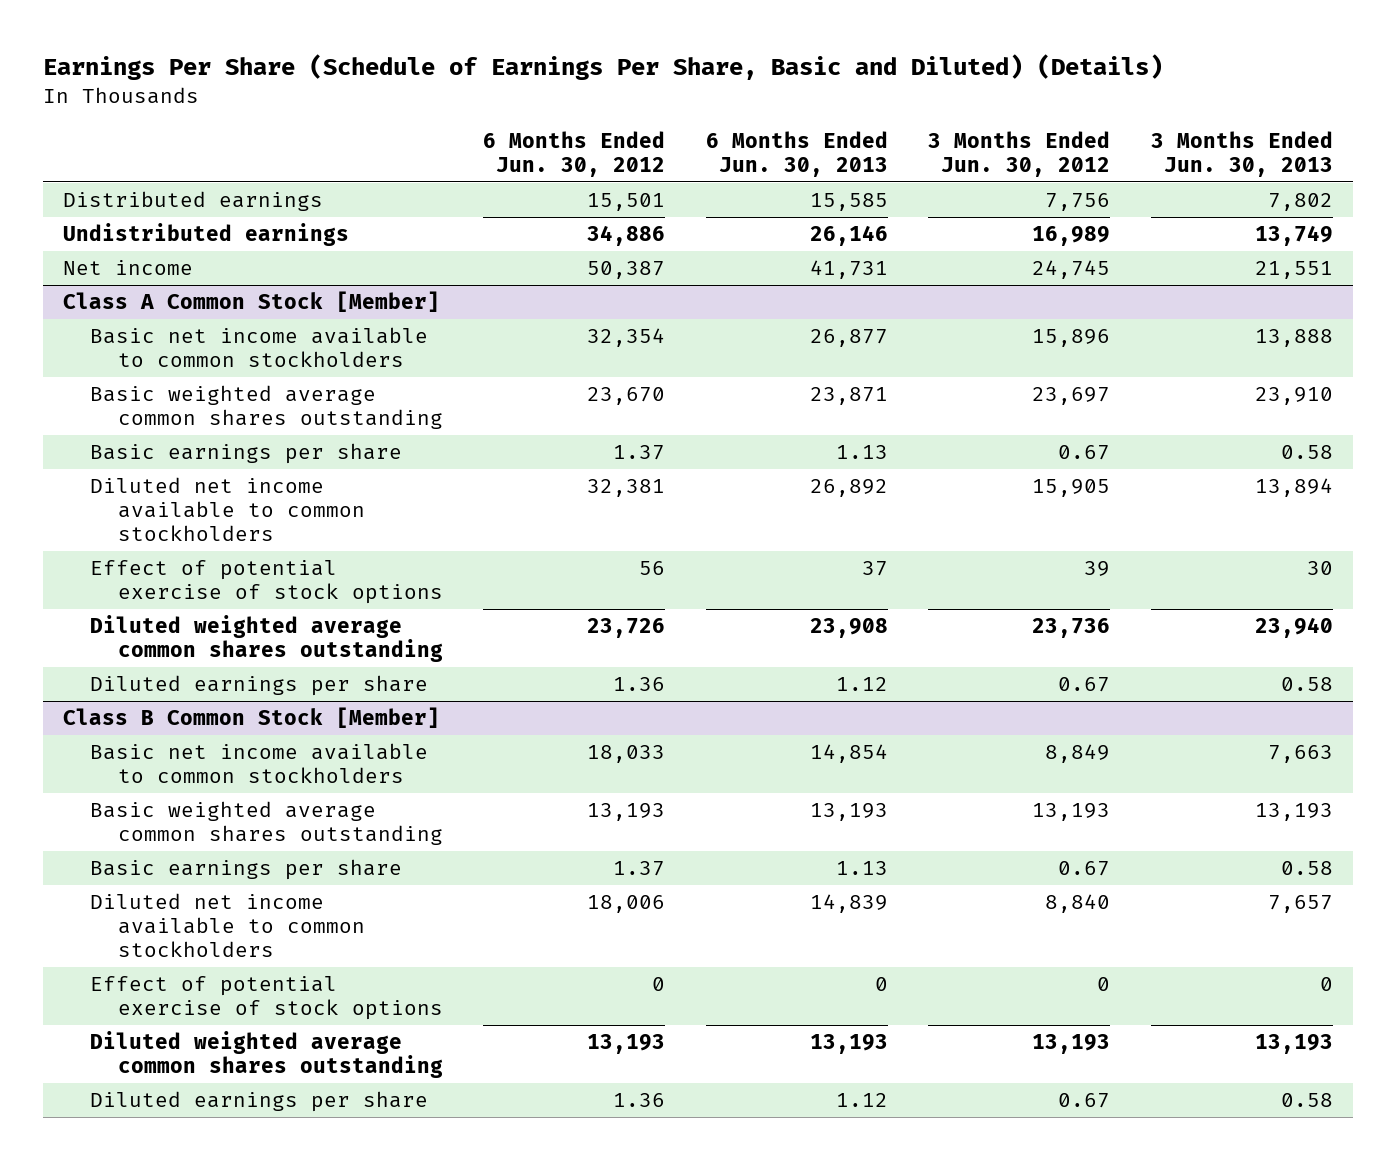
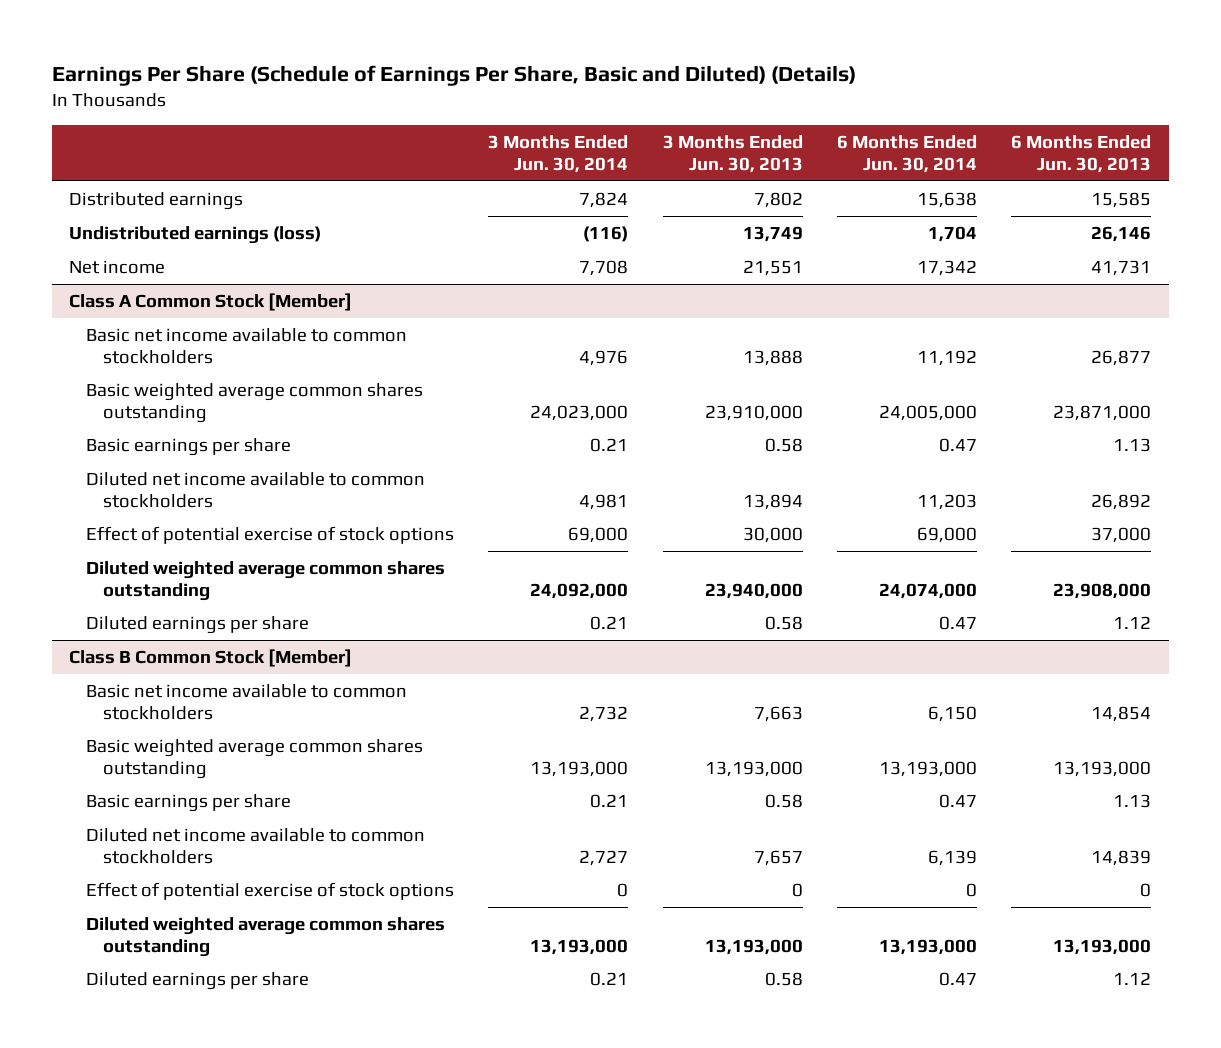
- | 6 Months Ended Jun. 30, 2012 | 6 Months Ended Jun. 30, 2013 | 3 Months Ended Jun. 30, 2012 | 3 Months Ended Jun. 30, 2013
+ | 3 Months Ended Jun. 30, 2014 | 3 Months Ended Jun. 30, 2013 | 6 Months Ended Jun. 30, 2014 | 6 Months Ended Jun. 30, 2013
- Undistributed earnings | 34,886 | 26,146 | 16,989 | 13,749
+ Undistributed earnings (loss) | (116) | 13,749 | 1,704 | 26,146
@ Class A Common Stock [Member]
- Basic weighted average common shares outstanding | 23,670 | 23,871 | 23,697 | 23,910
+ Basic weighted average common shares outstanding | 24,023,000 | 23,910,000 | 24,005,000 | 23,871,000
- Effect of potential exercise of stock options | 56 | 37 | 39 | 30
- Diluted weighted average common shares outstanding | 23,726 | 23,908 | 23,736 | 23,940
+ Effect of potential exercise of stock options | 69,000 | 30,000 | 69,000 | 37,000
+ Diluted weighted average common shares outstanding | 24,092,000 | 23,940,000 | 24,074,000 | 23,908,000
@ Class B Common Stock [Member]
- Basic weighted average common shares outstanding | 13,193 | 13,193 | 13,193 | 13,193
+ Basic weighted average common shares outstanding | 13,193,000 | 13,193,000 | 13,193,000 | 13,193,000
- Diluted weighted average common shares outstanding | 13,193 | 13,193 | 13,193 | 13,193
+ Diluted weighted average common shares outstanding | 13,193,000 | 13,193,000 | 13,193,000 | 13,193,000

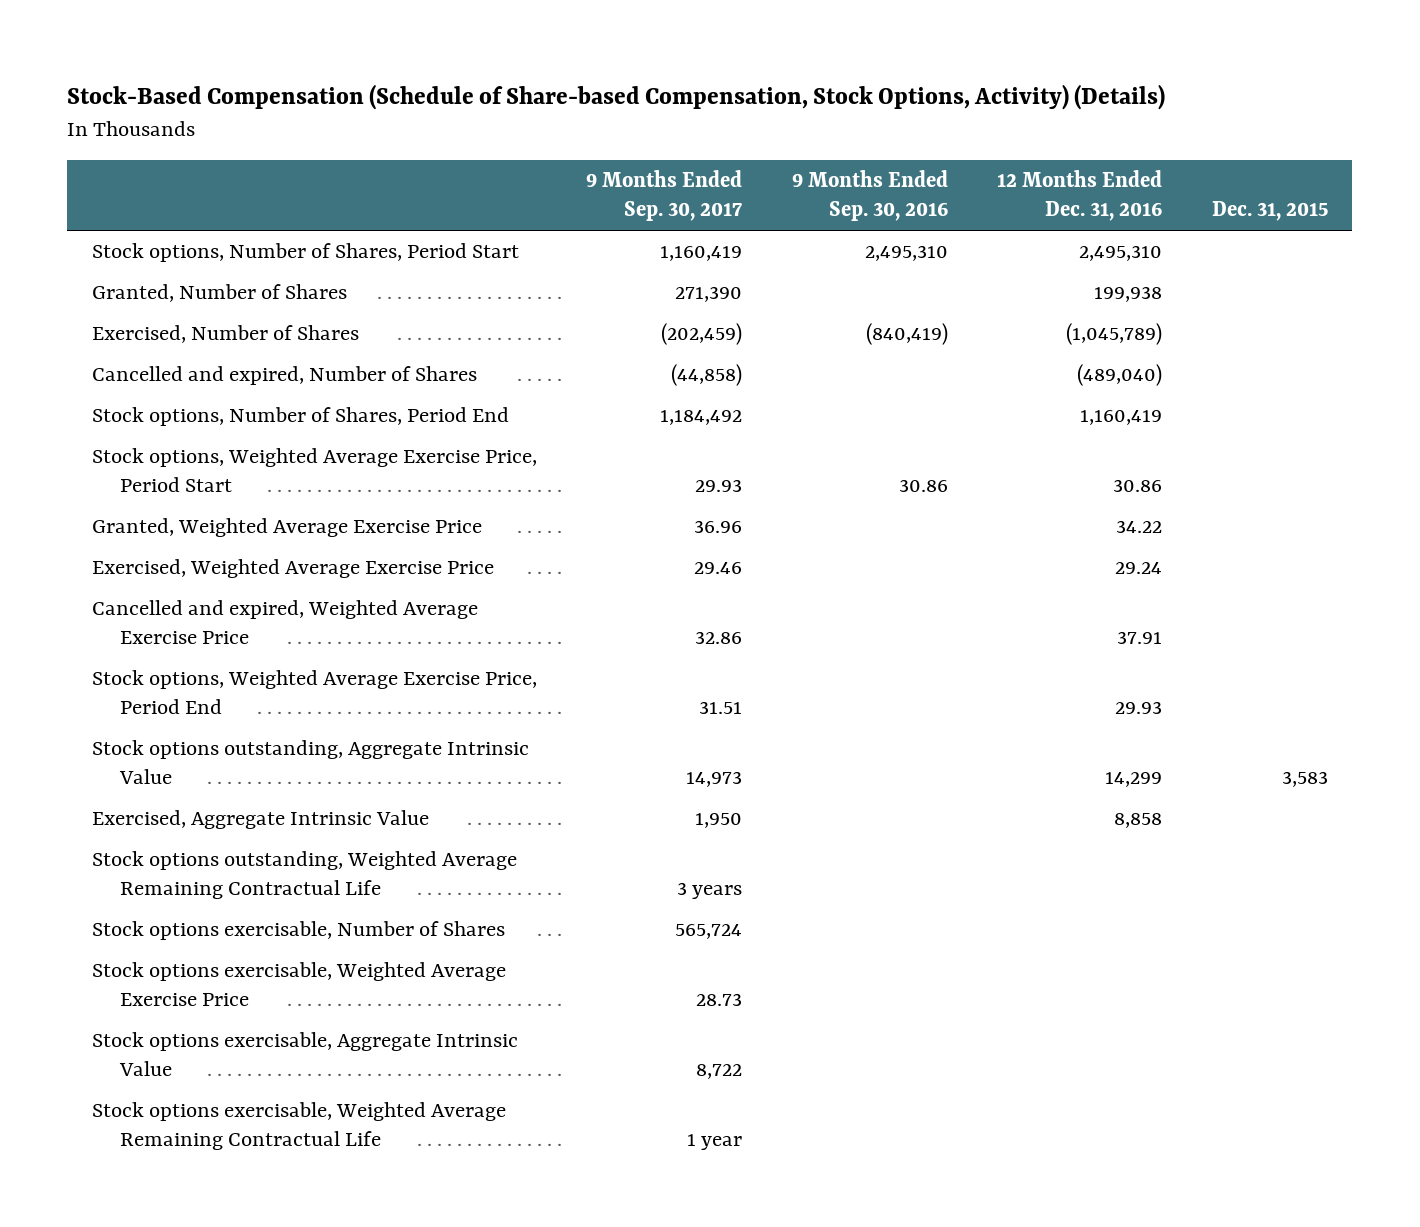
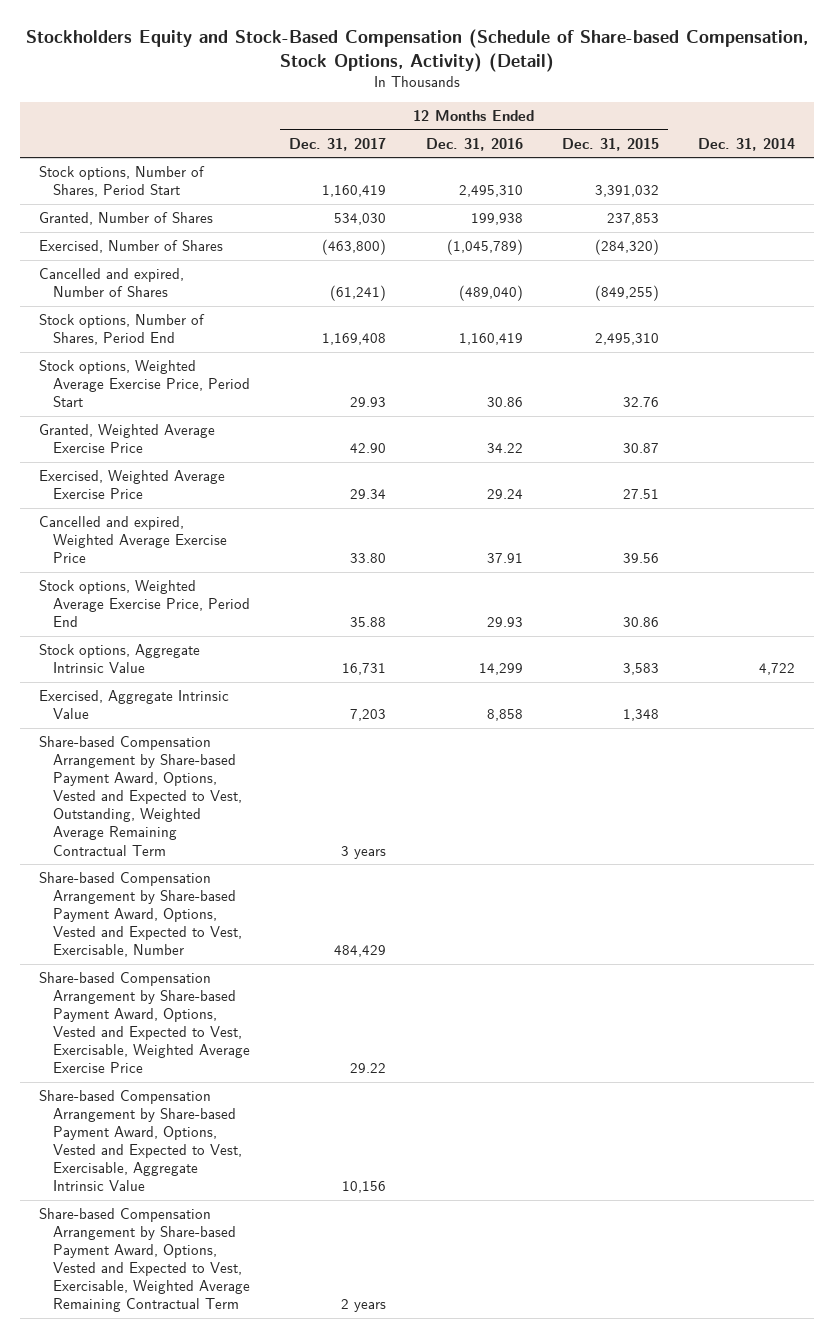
- Stock-Based Compensation (Schedule of Share-based Compensation, Stock Options, Activity) (Details)
+ Stockholders Equity and Stock-Based Compensation (Schedule of Share-based Compensation, Stock Options, Activity) (Detail)
- | 9 Months Ended Sep. 30, 2017 | 9 Months Ended Sep. 30, 2016 | 12 Months Ended Dec. 31, 2016 | Dec. 31, 2015
+ | 12 Months Ended Dec. 31, 2017 | 12 Months Ended Dec. 31, 2016 | 12 Months Ended Dec. 31, 2015 | Dec. 31, 2014
- Stock options outstanding, Aggregate Intrinsic Value | 14,973 | | 14,299 | 3,583
+ Stock options, Aggregate Intrinsic Value | 16,731 | 14,299 | 3,583 | 4,722
- Stock options outstanding, Weighted Average Remaining Contractual Life | 3 years | | |
- Stock options exercisable, Number of Shares | 565,724 | | |
- Stock options exercisable, Weighted Average Exercise Price | 28.73 | | |
- Stock options exercisable, Aggregate Intrinsic Value | 8,722 | | |
- Stock options exercisable, Weighted Average Remaining Contractual Life | 1 year | | |
+ Share-based Compensation Arrangement by Share-based Payment Award, Options, Vested and Expected to Vest, Outstanding, Weighted Average Remaining Contractual Term | 3 years | | |
+ Share-based Compensation Arrangement by Share-based Payment Award, Options, Vested and Expected to Vest, Exercisable, Number | 484,429 | | |
+ Share-based Compensation Arrangement by Share-based Payment Award, Options, Vested and Expected to Vest, Exercisable, Weighted Average Exercise Price | 29.22 | | |
+ Share-based Compensation Arrangement by Share-based Payment Award, Options, Vested and Expected to Vest, Exercisable, Aggregate Intrinsic Value | 10,156 | | |
+ Share-based Compensation Arrangement by Share-based Payment Award, Options, Vested and Expected to Vest, Exercisable, Weighted Average Remaining Contractual Term | 2 years | | |

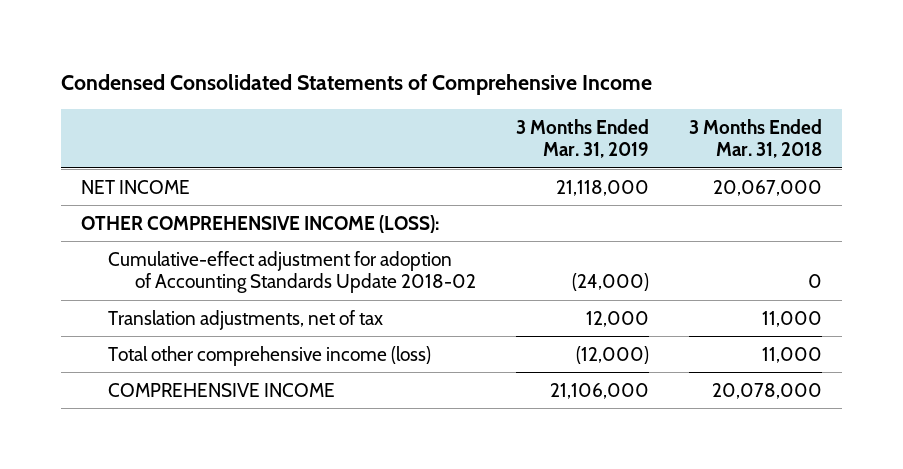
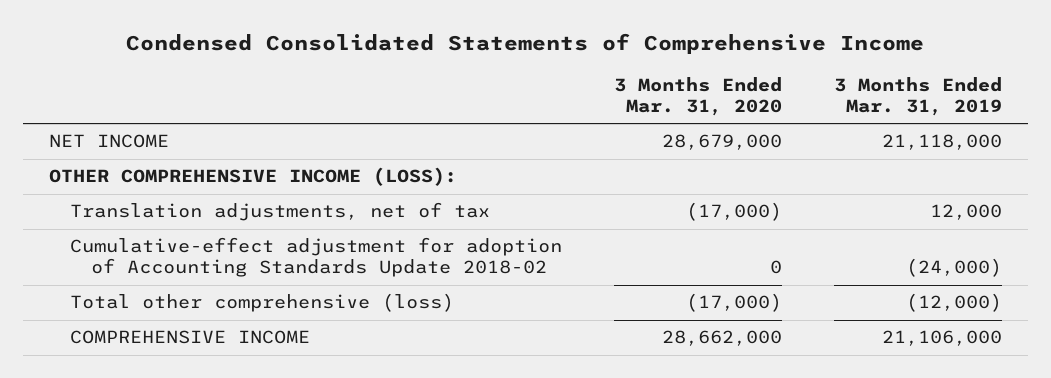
- | 3 Months Ended Mar. 31, 2019 | 3 Months Ended Mar. 31, 2018
+ | 3 Months Ended Mar. 31, 2020 | 3 Months Ended Mar. 31, 2019
- Total other comprehensive income (loss) | (12,000) | 11,000
moved down: Cumulative-effect adjustment for adoption of Accounting Standards Update 2018-02 | 0 | (24,000)
+ Total other comprehensive (loss) | (17,000) | (12,000)

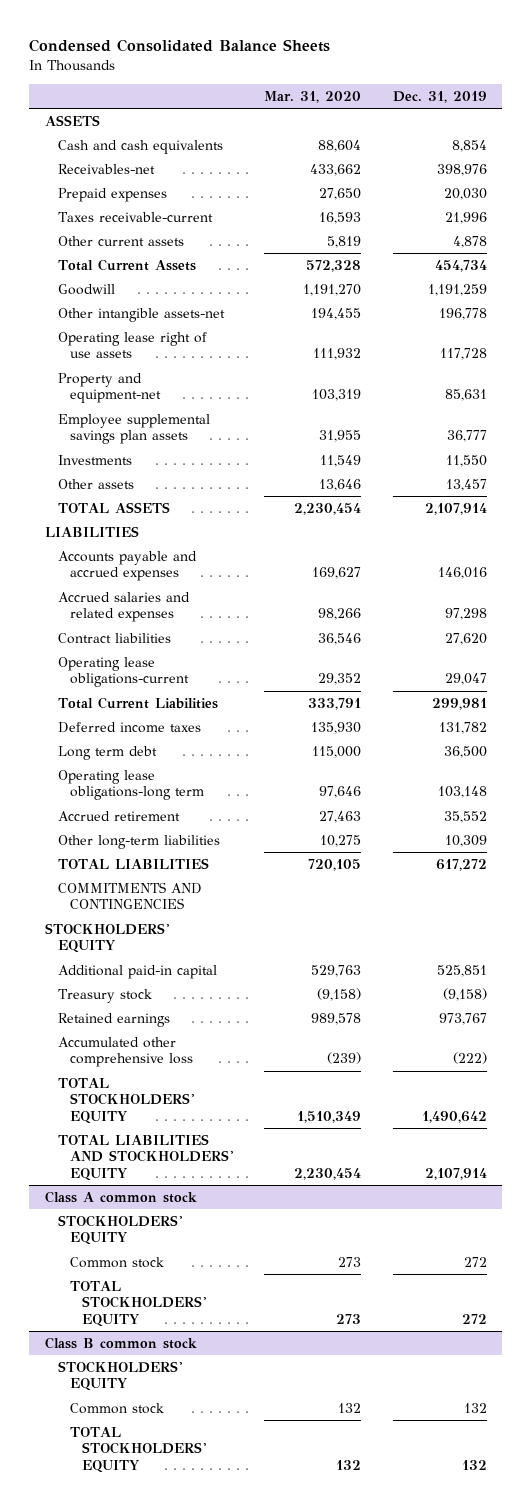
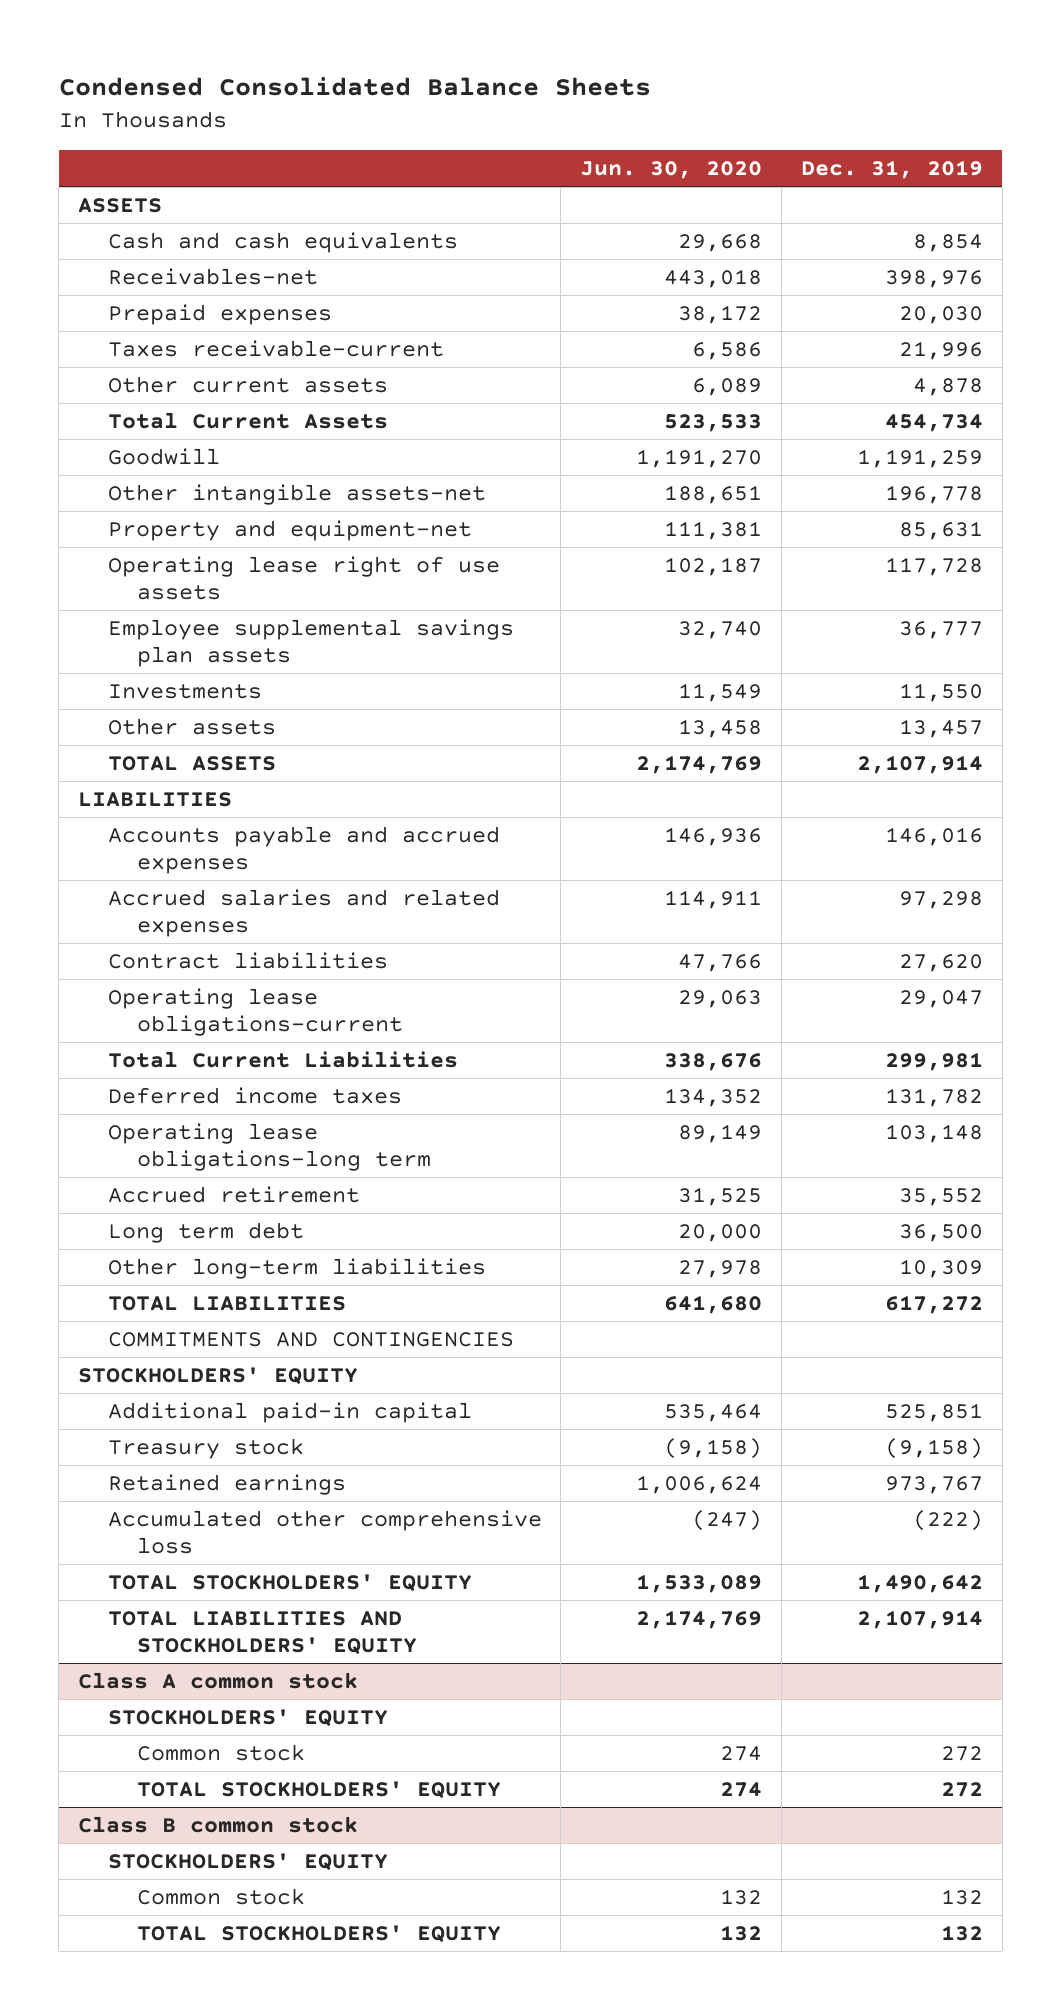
- | Mar. 31, 2020 | Dec. 31, 2019
+ | Jun. 30, 2020 | Dec. 31, 2019
moved down: Operating lease right of use assets | 102,187 | 117,728
moved down: Long term debt | 20,000 | 36,500

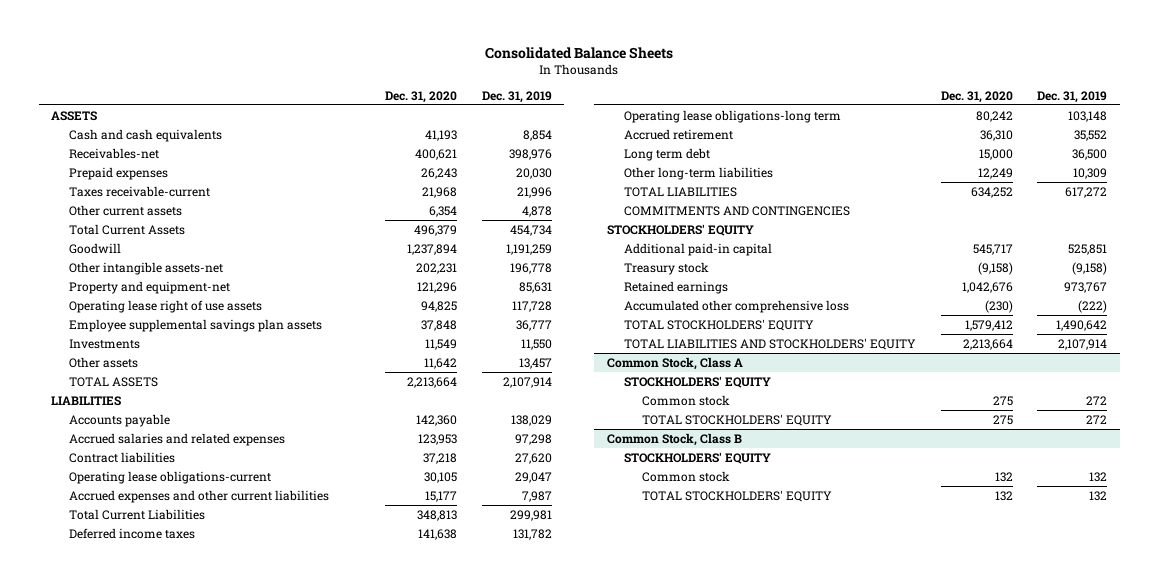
- Condensed Consolidated Balance Sheets
+ Consolidated Balance Sheets
- | Jun. 30, 2020 | Dec. 31, 2019
+ | Dec. 31, 2020 | Dec. 31, 2019
- Accounts payable and accrued expenses | 146,936 | 146,016
+ Accounts payable | 142,360 | 138,029
+ Accrued expenses and other current liabilities | 15,177 | 7,987
- Class A common stock
+ Common Stock, Class A
- Class B common stock
+ Common Stock, Class B

